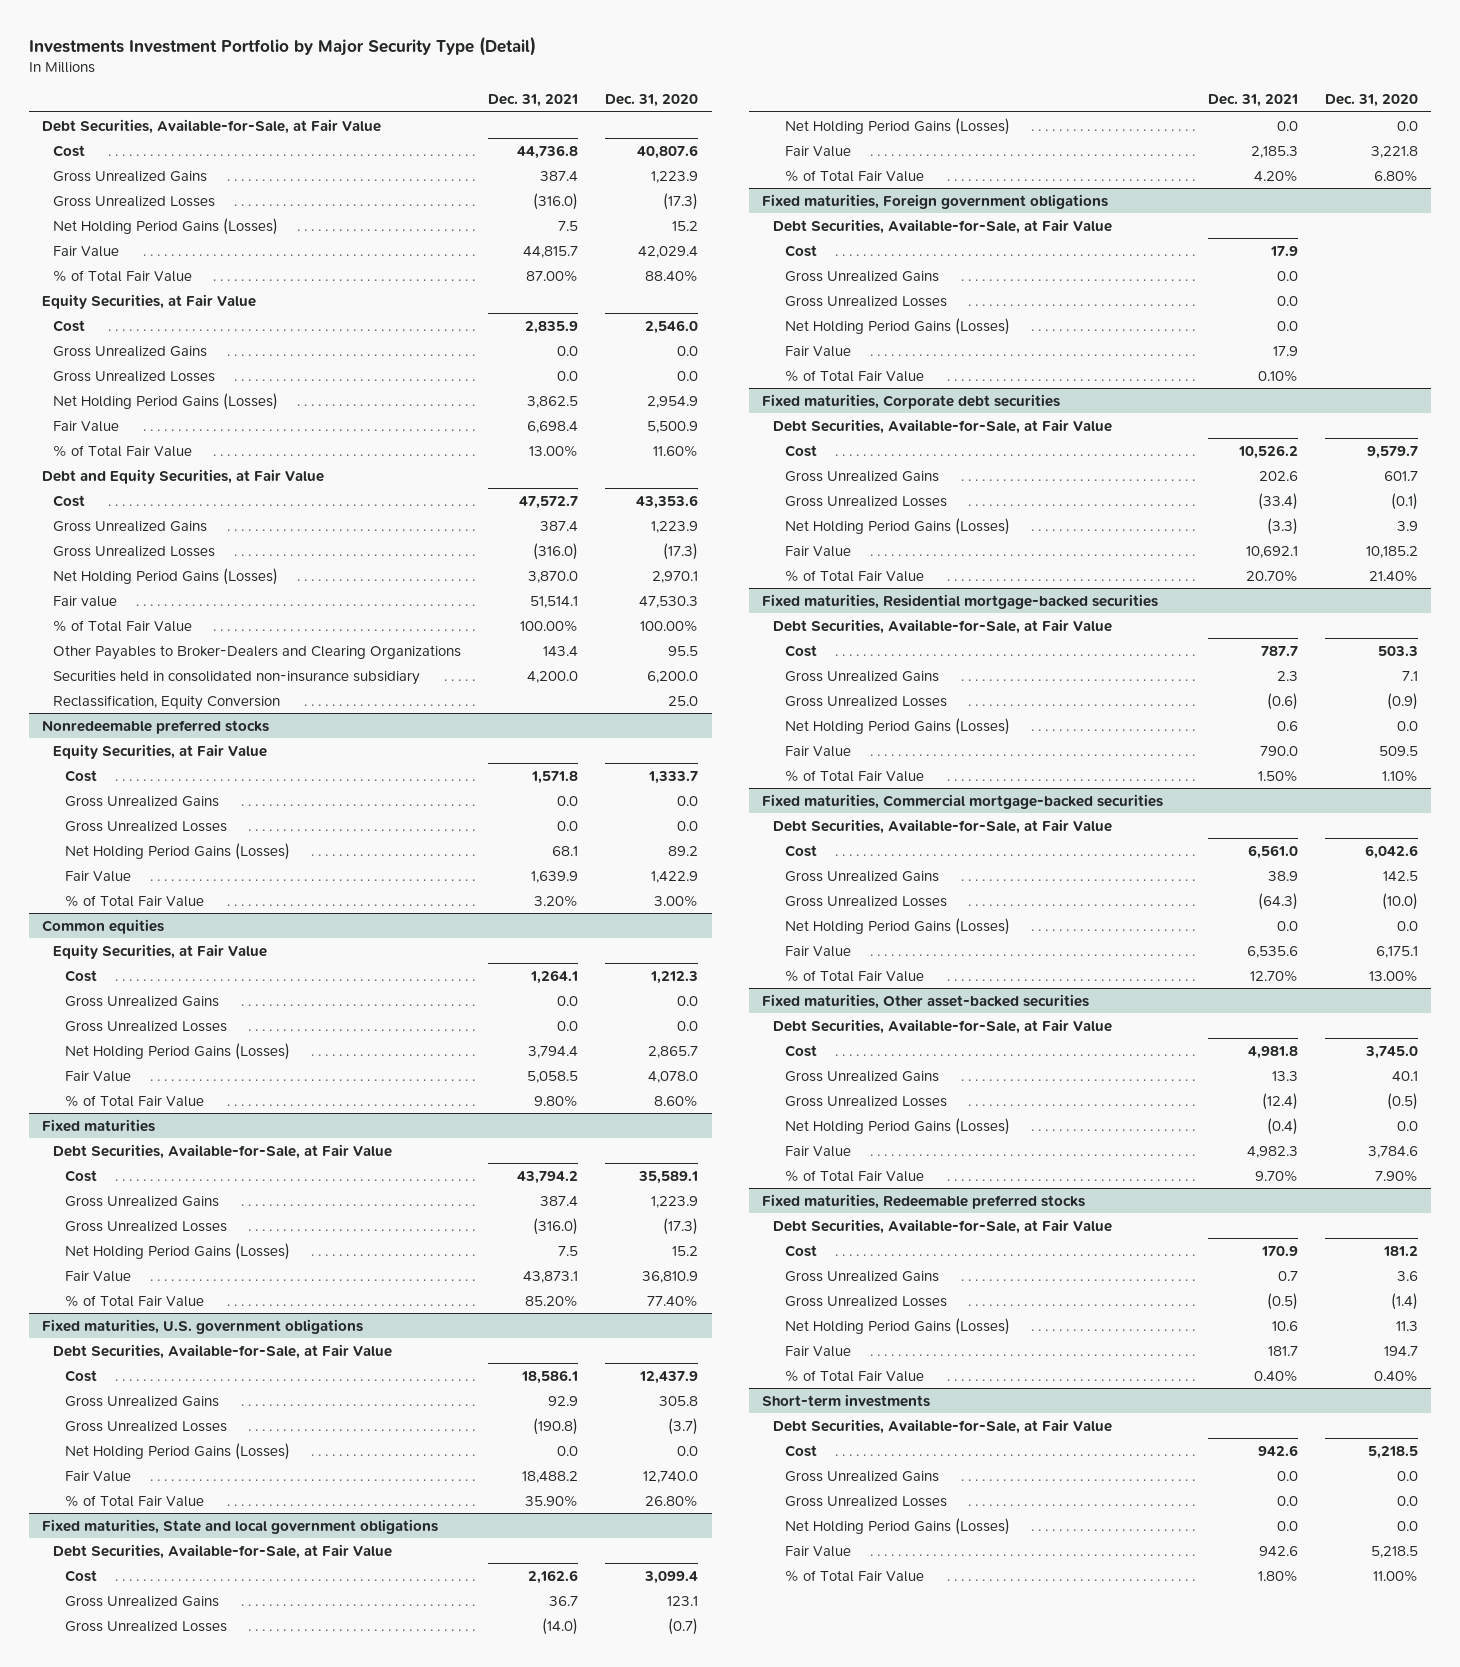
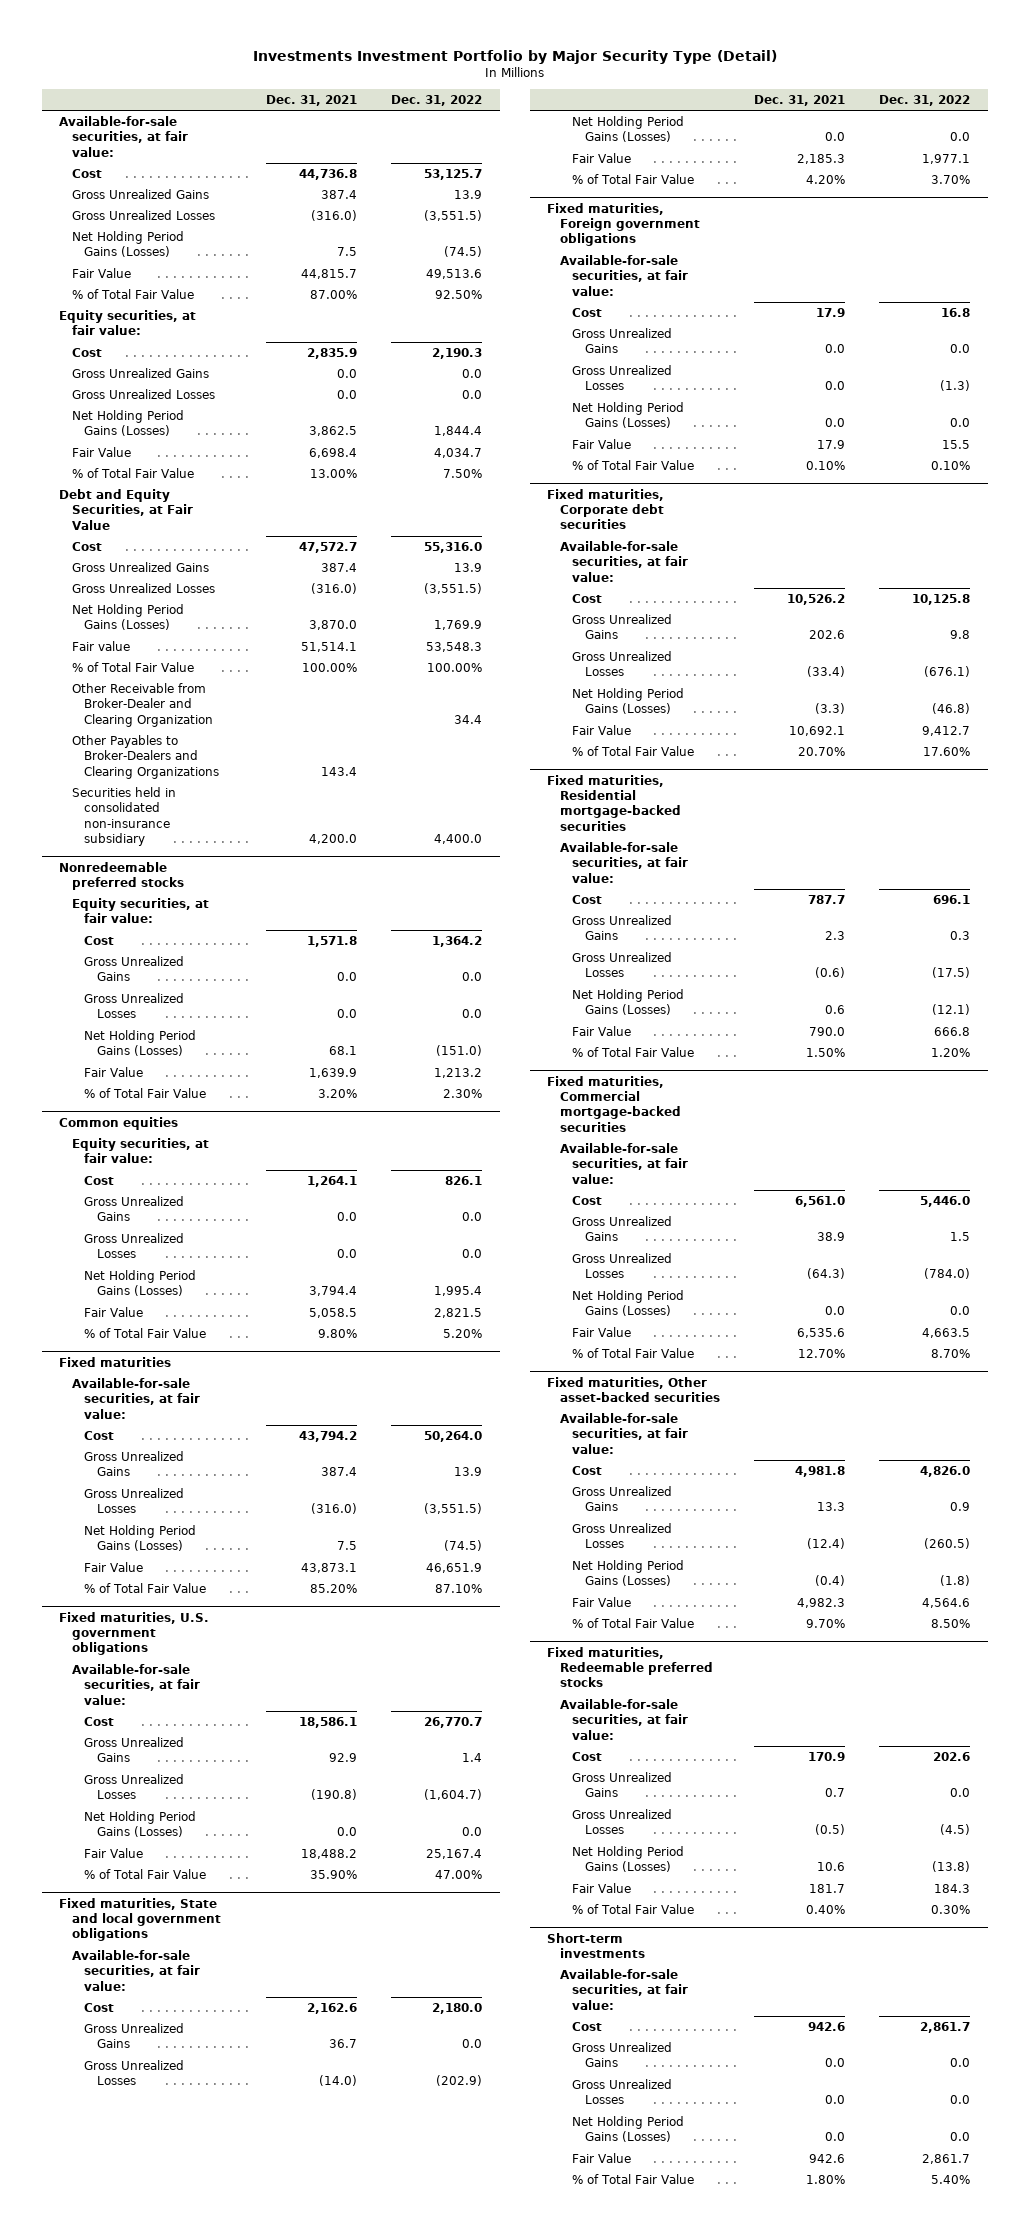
- | Dec. 31, 2021 | Dec. 31, 2020
+ | Dec. 31, 2021 | Dec. 31, 2022
- Debt Securities, Available-for-Sale, at Fair Value
+ Available-for-sale securities, at fair value:
- Equity Securities, at Fair Value
+ Equity securities, at fair value:
+ Other Receivable from Broker-Dealer and Clearing Organization | | 34.4
- Reclassification, Equity Conversion | | 25.0
@ Nonredeemable preferred stocks
- Equity Securities, at Fair Value
+ Equity securities, at fair value:
@ Common equities
- Equity Securities, at Fair Value
+ Equity securities, at fair value:
@ Fixed maturities
- Debt Securities, Available-for-Sale, at Fair Value
+ Available-for-sale securities, at fair value:
@ Fixed maturities, U.S. government obligations
- Debt Securities, Available-for-Sale, at Fair Value
+ Available-for-sale securities, at fair value:
@ Fixed maturities, State and local government obligations
- Debt Securities, Available-for-Sale, at Fair Value
+ Available-for-sale securities, at fair value:
@ Fixed maturities, Foreign government obligations
- Debt Securities, Available-for-Sale, at Fair Value
+ Available-for-sale securities, at fair value:
@ Fixed maturities, Corporate debt securities
- Debt Securities, Available-for-Sale, at Fair Value
+ Available-for-sale securities, at fair value:
@ Fixed maturities, Residential mortgage-backed securities
- Debt Securities, Available-for-Sale, at Fair Value
+ Available-for-sale securities, at fair value:
@ Fixed maturities, Commercial mortgage-backed securities
- Debt Securities, Available-for-Sale, at Fair Value
+ Available-for-sale securities, at fair value:
@ Fixed maturities, Other asset-backed securities
- Debt Securities, Available-for-Sale, at Fair Value
+ Available-for-sale securities, at fair value:
@ Fixed maturities, Redeemable preferred stocks
- Debt Securities, Available-for-Sale, at Fair Value
+ Available-for-sale securities, at fair value:
@ Short-term investments
- Debt Securities, Available-for-Sale, at Fair Value
+ Available-for-sale securities, at fair value:

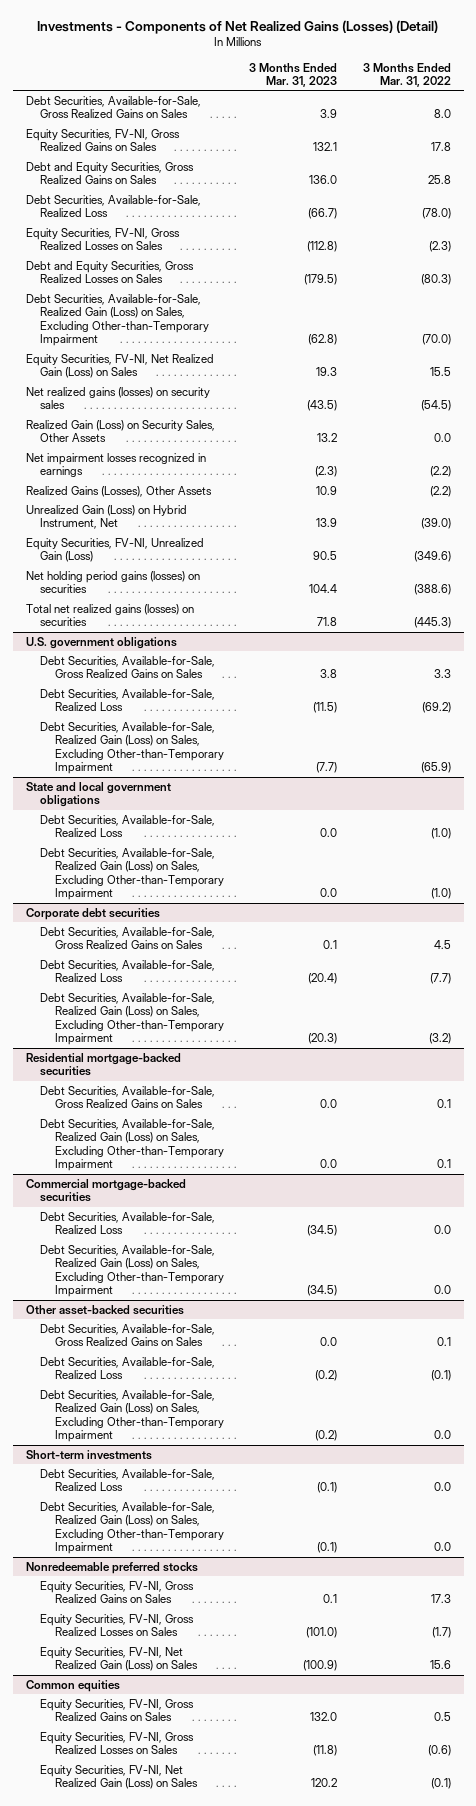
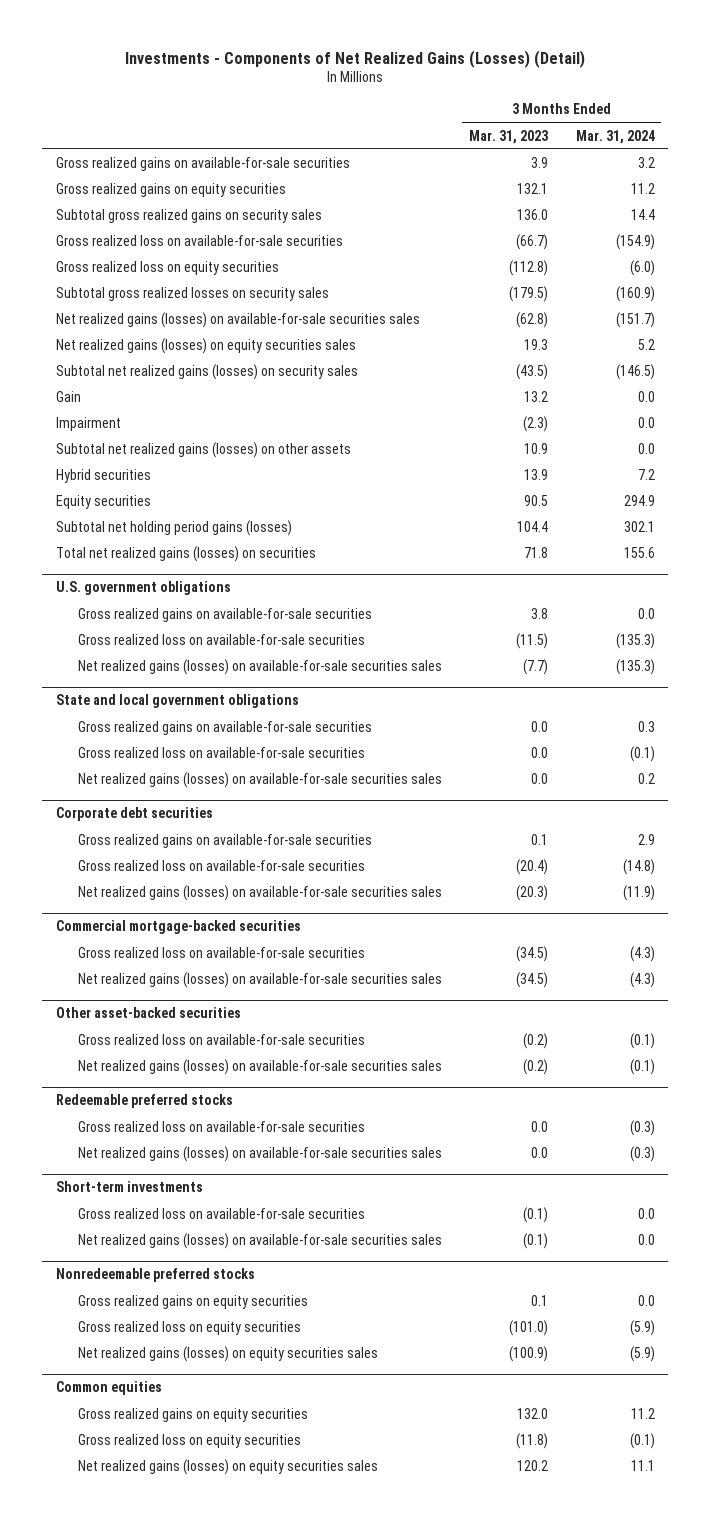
- | 3 Months Ended Mar. 31, 2023 | 3 Months Ended Mar. 31, 2022
+ | 3 Months Ended Mar. 31, 2023 | 3 Months Ended Mar. 31, 2024
- Debt Securities, Available-for-Sale, Gross Realized Gains on Sales | 3.9 | 8.0
- Equity Securities, FV-NI, Gross Realized Gains on Sales | 132.1 | 17.8
- Debt and Equity Securities, Gross Realized Gains on Sales | 136.0 | 25.8
- Debt Securities, Available-for-Sale, Realized Loss | (66.7) | (78.0)
- Equity Securities, FV-NI, Gross Realized Losses on Sales | (112.8) | (2.3)
- Debt and Equity Securities, Gross Realized Losses on Sales | (179.5) | (80.3)
- Debt Securities, Available-for-Sale, Realized Gain (Loss) on Sales, Excluding Other-than-Temporary Impairment | (62.8) | (70.0)
- Equity Securities, FV-NI, Net Realized Gain (Loss) on Sales | 19.3 | 15.5
- Net realized gains (losses) on security sales | (43.5) | (54.5)
- Realized Gain (Loss) on Security Sales, Other Assets | 13.2 | 0.0
- Net impairment losses recognized in earnings | (2.3) | (2.2)
- Realized Gains (Losses), Other Assets | 10.9 | (2.2)
- Unrealized Gain (Loss) on Hybrid Instrument, Net | 13.9 | (39.0)
- Equity Securities, FV-NI, Unrealized Gain (Loss) | 90.5 | (349.6)
- Net holding period gains (losses) on securities | 104.4 | (388.6)
+ Gross realized gains on available-for-sale securities | 3.9 | 3.2
+ Gross realized gains on equity securities | 132.1 | 11.2
+ Subtotal gross realized gains on security sales | 136.0 | 14.4
+ Gross realized loss on available-for-sale securities | (66.7) | (154.9)
+ Gross realized loss on equity securities | (112.8) | (6.0)
+ Subtotal gross realized losses on security sales | (179.5) | (160.9)
+ Net realized gains (losses) on available-for-sale securities sales | (62.8) | (151.7)
+ Net realized gains (losses) on equity securities sales | 19.3 | 5.2
+ Subtotal net realized gains (losses) on security sales | (43.5) | (146.5)
+ Gain | 13.2 | 0.0
+ Impairment | (2.3) | 0.0
+ Subtotal net realized gains (losses) on other assets | 10.9 | 0.0
+ Hybrid securities | 13.9 | 7.2
+ Equity securities | 90.5 | 294.9
+ Subtotal net holding period gains (losses) | 104.4 | 302.1
@ U.S. government obligations
- Debt Securities, Available-for-Sale, Gross Realized Gains on Sales | 3.8 | 3.3
- Debt Securities, Available-for-Sale, Realized Loss | (11.5) | (69.2)
- Debt Securities, Available-for-Sale, Realized Gain (Loss) on Sales, Excluding Other-than-Temporary Impairment | (7.7) | (65.9)
+ Gross realized gains on available-for-sale securities | 3.8 | 0.0
+ Gross realized loss on available-for-sale securities | (11.5) | (135.3)
+ Net realized gains (losses) on available-for-sale securities sales | (7.7) | (135.3)
@ State and local government obligations
- Debt Securities, Available-for-Sale, Realized Loss | 0.0 | (1.0)
- Debt Securities, Available-for-Sale, Realized Gain (Loss) on Sales, Excluding Other-than-Temporary Impairment | 0.0 | (1.0)
+ Gross realized gains on available-for-sale securities | 0.0 | 0.3
+ Gross realized loss on available-for-sale securities | 0.0 | (0.1)
+ Net realized gains (losses) on available-for-sale securities sales | 0.0 | 0.2
@ Corporate debt securities
- Debt Securities, Available-for-Sale, Gross Realized Gains on Sales | 0.1 | 4.5
- Debt Securities, Available-for-Sale, Realized Loss | (20.4) | (7.7)
- Debt Securities, Available-for-Sale, Realized Gain (Loss) on Sales, Excluding Other-than-Temporary Impairment | (20.3) | (3.2)
- Residential mortgage-backed securities
- Debt Securities, Available-for-Sale, Gross Realized Gains on Sales | 0.0 | 0.1
- Debt Securities, Available-for-Sale, Realized Gain (Loss) on Sales, Excluding Other-than-Temporary Impairment | 0.0 | 0.1
@ Corporate debt securities
+ Gross realized gains on available-for-sale securities | 0.1 | 2.9
+ Gross realized loss on available-for-sale securities | (20.4) | (14.8)
+ Net realized gains (losses) on available-for-sale securities sales | (20.3) | (11.9)
@ Commercial mortgage-backed securities
- Debt Securities, Available-for-Sale, Realized Loss | (34.5) | 0.0
- Debt Securities, Available-for-Sale, Realized Gain (Loss) on Sales, Excluding Other-than-Temporary Impairment | (34.5) | 0.0
+ Gross realized loss on available-for-sale securities | (34.5) | (4.3)
+ Net realized gains (losses) on available-for-sale securities sales | (34.5) | (4.3)
@ Other asset-backed securities
- Debt Securities, Available-for-Sale, Gross Realized Gains on Sales | 0.0 | 0.1
- Debt Securities, Available-for-Sale, Realized Loss | (0.2) | (0.1)
- Debt Securities, Available-for-Sale, Realized Gain (Loss) on Sales, Excluding Other-than-Temporary Impairment | (0.2) | 0.0
+ Gross realized loss on available-for-sale securities | (0.2) | (0.1)
+ Net realized gains (losses) on available-for-sale securities sales | (0.2) | (0.1)
+ Redeemable preferred stocks
+ Gross realized loss on available-for-sale securities | 0.0 | (0.3)
+ Net realized gains (losses) on available-for-sale securities sales | 0.0 | (0.3)
@ Short-term investments
- Debt Securities, Available-for-Sale, Realized Loss | (0.1) | 0.0
- Debt Securities, Available-for-Sale, Realized Gain (Loss) on Sales, Excluding Other-than-Temporary Impairment | (0.1) | 0.0
+ Gross realized loss on available-for-sale securities | (0.1) | 0.0
+ Net realized gains (losses) on available-for-sale securities sales | (0.1) | 0.0
@ Nonredeemable preferred stocks
- Equity Securities, FV-NI, Gross Realized Gains on Sales | 0.1 | 17.3
- Equity Securities, FV-NI, Gross Realized Losses on Sales | (101.0) | (1.7)
- Equity Securities, FV-NI, Net Realized Gain (Loss) on Sales | (100.9) | 15.6
+ Gross realized gains on equity securities | 0.1 | 0.0
+ Gross realized loss on equity securities | (101.0) | (5.9)
+ Net realized gains (losses) on equity securities sales | (100.9) | (5.9)
@ Common equities
- Equity Securities, FV-NI, Gross Realized Gains on Sales | 132.0 | 0.5
- Equity Securities, FV-NI, Gross Realized Losses on Sales | (11.8) | (0.6)
- Equity Securities, FV-NI, Net Realized Gain (Loss) on Sales | 120.2 | (0.1)
+ Gross realized gains on equity securities | 132.0 | 11.2
+ Gross realized loss on equity securities | (11.8) | (0.1)
+ Net realized gains (losses) on equity securities sales | 120.2 | 11.1

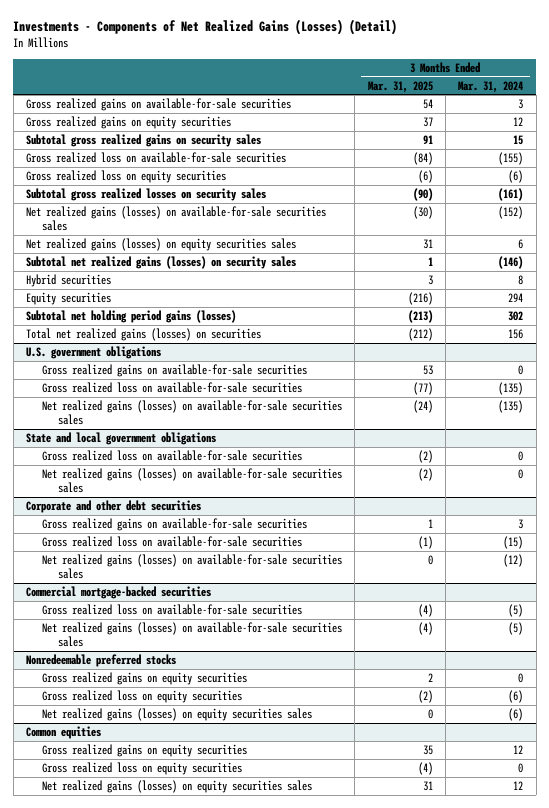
- | 3 Months Ended Mar. 31, 2023 | 3 Months Ended Mar. 31, 2024
+ | 3 Months Ended Mar. 31, 2025 | 3 Months Ended Mar. 31, 2024
- Gross realized gains on available-for-sale securities | 3.9 | 3.2
- Gross realized gains on equity securities | 132.1 | 11.2
- Subtotal gross realized gains on security sales | 136.0 | 14.4
- Gross realized loss on available-for-sale securities | (66.7) | (154.9)
- Gross realized loss on equity securities | (112.8) | (6.0)
- Subtotal gross realized losses on security sales | (179.5) | (160.9)
- Net realized gains (losses) on available-for-sale securities sales | (62.8) | (151.7)
- Net realized gains (losses) on equity securities sales | 19.3 | 5.2
- Subtotal net realized gains (losses) on security sales | (43.5) | (146.5)
- Gain | 13.2 | 0.0
- Impairment | (2.3) | 0.0
- Subtotal net realized gains (losses) on other assets | 10.9 | 0.0
- Hybrid securities | 13.9 | 7.2
- Equity securities | 90.5 | 294.9
- Subtotal net holding period gains (losses) | 104.4 | 302.1
- Total net realized gains (losses) on securities | 71.8 | 155.6
+ Gross realized gains on available-for-sale securities | 54 | 3
+ Gross realized gains on equity securities | 37 | 12
+ Subtotal gross realized gains on security sales | 91 | 15
+ Gross realized loss on available-for-sale securities | (84) | (155)
+ Gross realized loss on equity securities | (6) | (6)
+ Subtotal gross realized losses on security sales | (90) | (161)
+ Net realized gains (losses) on available-for-sale securities sales | (30) | (152)
+ Net realized gains (losses) on equity securities sales | 31 | 6
+ Subtotal net realized gains (losses) on security sales | 1 | (146)
+ Hybrid securities | 3 | 8
+ Equity securities | (216) | 294
+ Subtotal net holding period gains (losses) | (213) | 302
+ Total net realized gains (losses) on securities | (212) | 156
@ U.S. government obligations
- Gross realized gains on available-for-sale securities | 3.8 | 0.0
- Gross realized loss on available-for-sale securities | (11.5) | (135.3)
- Net realized gains (losses) on available-for-sale securities sales | (7.7) | (135.3)
+ Gross realized gains on available-for-sale securities | 53 | 0
+ Gross realized loss on available-for-sale securities | (77) | (135)
+ Net realized gains (losses) on available-for-sale securities sales | (24) | (135)
@ State and local government obligations
- Gross realized gains on available-for-sale securities | 0.0 | 0.3
- Gross realized loss on available-for-sale securities | 0.0 | (0.1)
- Net realized gains (losses) on available-for-sale securities sales | 0.0 | 0.2
- Corporate debt securities
- Gross realized gains on available-for-sale securities | 0.1 | 2.9
- Gross realized loss on available-for-sale securities | (20.4) | (14.8)
- Net realized gains (losses) on available-for-sale securities sales | (20.3) | (11.9)
@ State and local government obligations
+ Gross realized loss on available-for-sale securities | (2) | 0
+ Net realized gains (losses) on available-for-sale securities sales | (2) | 0
+ Corporate and other debt securities
+ Gross realized gains on available-for-sale securities | 1 | 3
+ Gross realized loss on available-for-sale securities | (1) | (15)
+ Net realized gains (losses) on available-for-sale securities sales | 0 | (12)
@ Commercial mortgage-backed securities
- Gross realized loss on available-for-sale securities | (34.5) | (4.3)
- Net realized gains (losses) on available-for-sale securities sales | (34.5) | (4.3)
- Other asset-backed securities
- Gross realized loss on available-for-sale securities | (0.2) | (0.1)
- Net realized gains (losses) on available-for-sale securities sales | (0.2) | (0.1)
- Redeemable preferred stocks
- Gross realized loss on available-for-sale securities | 0.0 | (0.3)
- Net realized gains (losses) on available-for-sale securities sales | 0.0 | (0.3)
- Short-term investments
- Gross realized loss on available-for-sale securities | (0.1) | 0.0
- Net realized gains (losses) on available-for-sale securities sales | (0.1) | 0.0
@ Commercial mortgage-backed securities
+ Gross realized loss on available-for-sale securities | (4) | (5)
+ Net realized gains (losses) on available-for-sale securities sales | (4) | (5)
@ Nonredeemable preferred stocks
- Gross realized gains on equity securities | 0.1 | 0.0
- Gross realized loss on equity securities | (101.0) | (5.9)
- Net realized gains (losses) on equity securities sales | (100.9) | (5.9)
+ Gross realized gains on equity securities | 2 | 0
+ Gross realized loss on equity securities | (2) | (6)
+ Net realized gains (losses) on equity securities sales | 0 | (6)
@ Common equities
- Gross realized gains on equity securities | 132.0 | 11.2
- Gross realized loss on equity securities | (11.8) | (0.1)
- Net realized gains (losses) on equity securities sales | 120.2 | 11.1
+ Gross realized gains on equity securities | 35 | 12
+ Gross realized loss on equity securities | (4) | 0
+ Net realized gains (losses) on equity securities sales | 31 | 12

